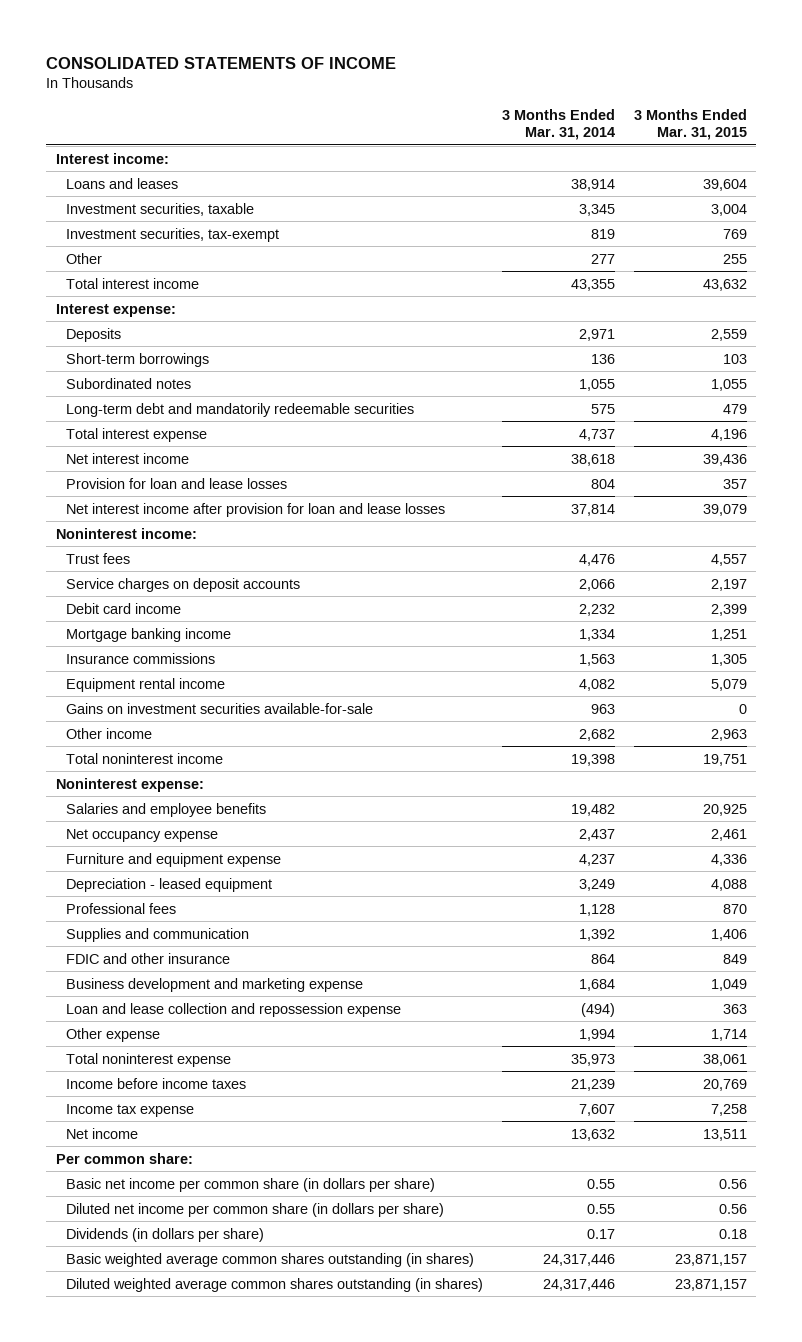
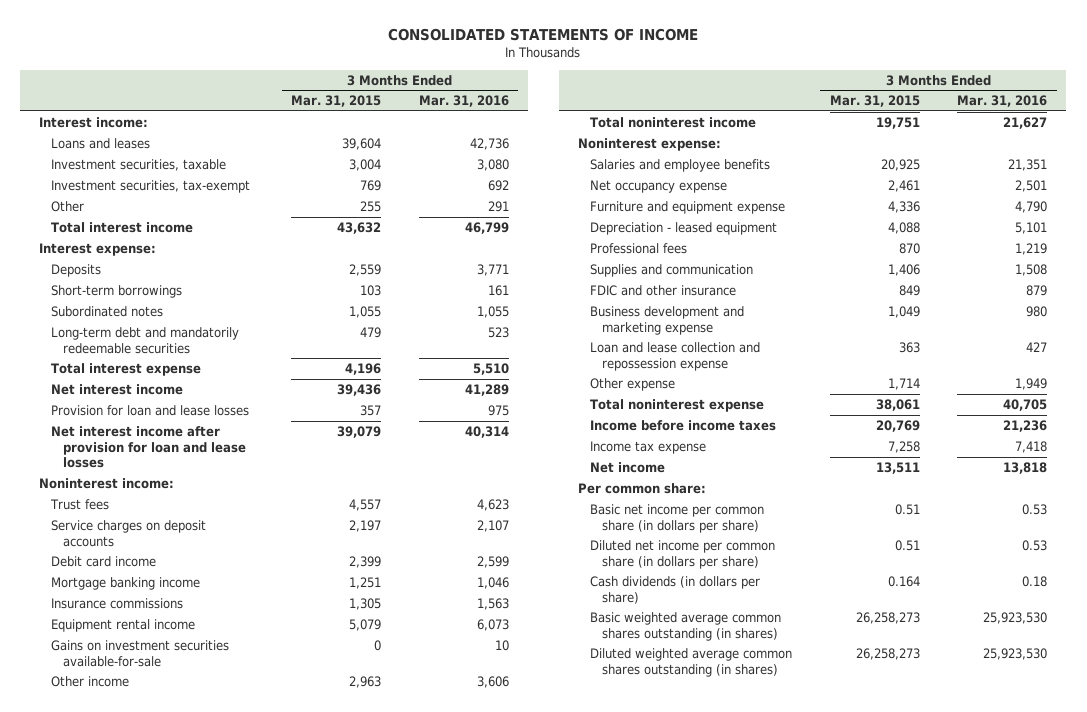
- | 3 Months Ended Mar. 31, 2014 | 3 Months Ended Mar. 31, 2015
+ | 3 Months Ended Mar. 31, 2015 | 3 Months Ended Mar. 31, 2016
- Basic net income per common share (in dollars per share) | 0.55 | 0.56
- Diluted net income per common share (in dollars per share) | 0.55 | 0.56
- Dividends (in dollars per share) | 0.17 | 0.18
- Basic weighted average common shares outstanding (in shares) | 24,317,446 | 23,871,157
- Diluted weighted average common shares outstanding (in shares) | 24,317,446 | 23,871,157
+ Basic net income per common share (in dollars per share) | 0.51 | 0.53
+ Diluted net income per common share (in dollars per share) | 0.51 | 0.53
+ Cash dividends (in dollars per share) | 0.164 | 0.18
+ Basic weighted average common shares outstanding (in shares) | 26,258,273 | 25,923,530
+ Diluted weighted average common shares outstanding (in shares) | 26,258,273 | 25,923,530

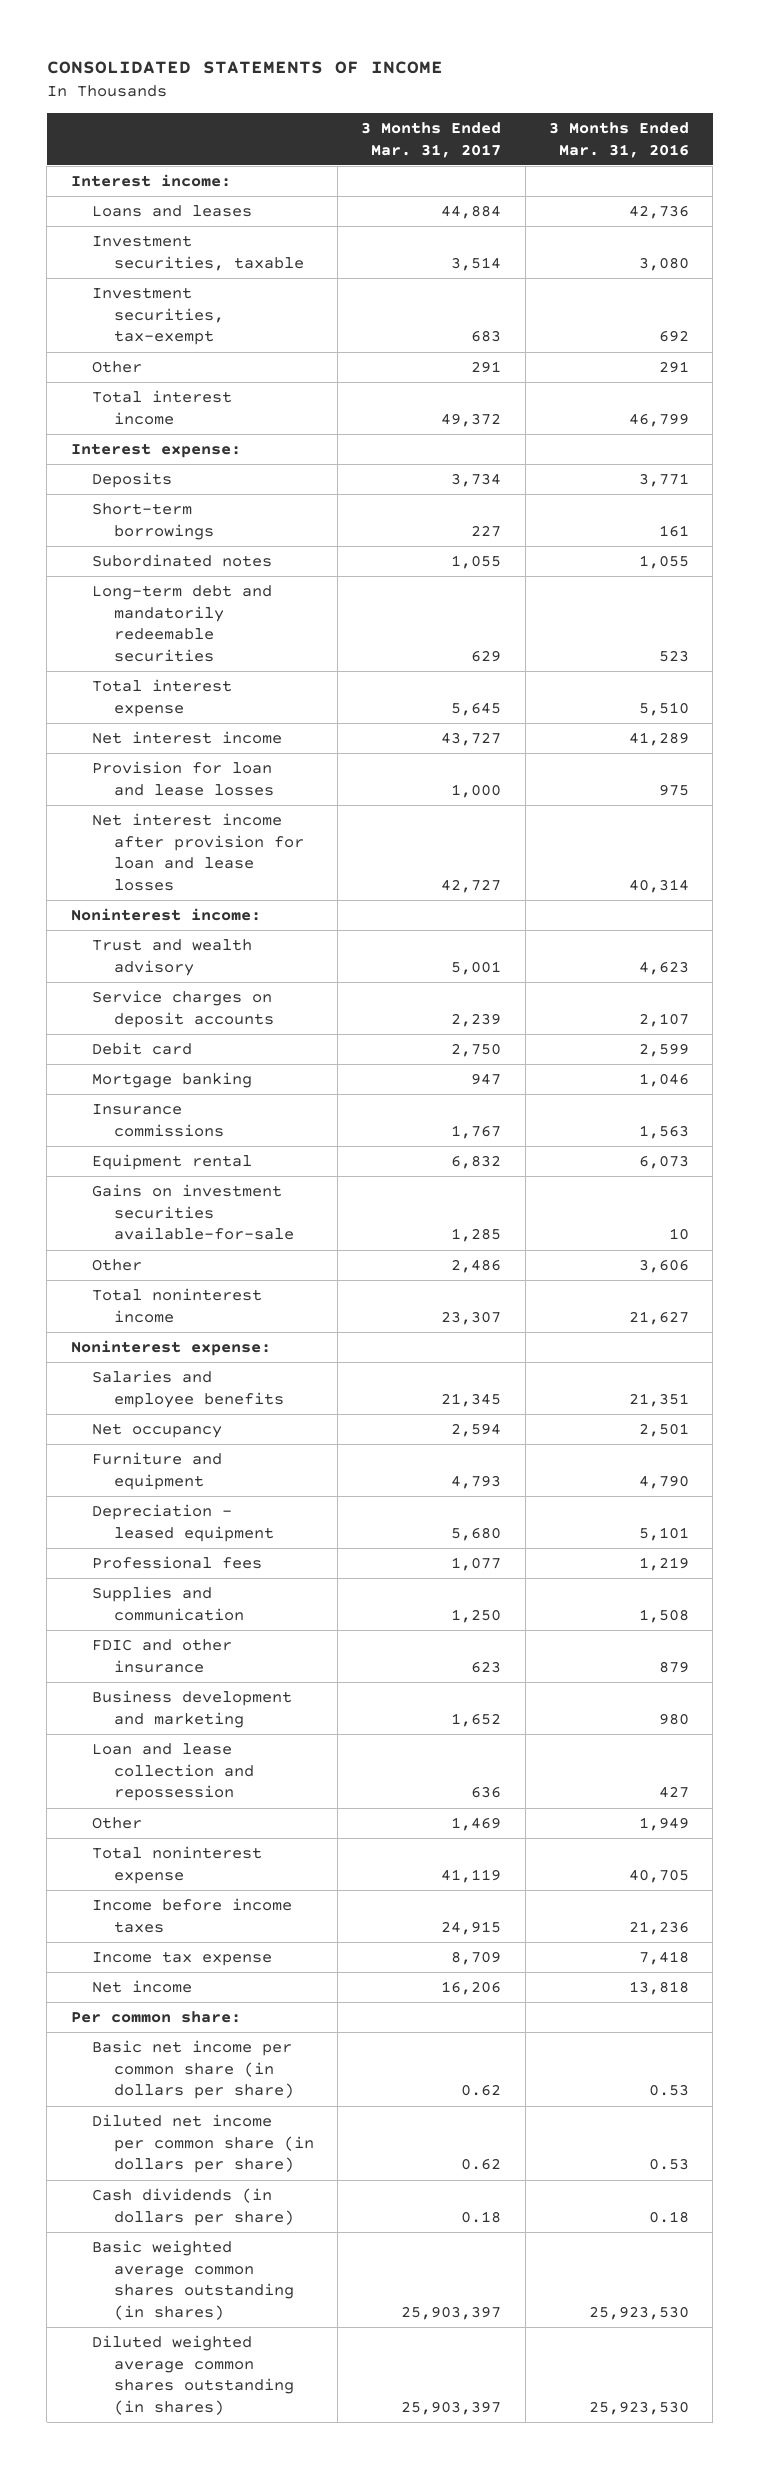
- | 3 Months Ended Mar. 31, 2015 | 3 Months Ended Mar. 31, 2016
+ | 3 Months Ended Mar. 31, 2017 | 3 Months Ended Mar. 31, 2016
- Trust fees | 4,557 | 4,623
+ Trust and wealth advisory | 5,001 | 4,623
- Debit card income | 2,399 | 2,599
- Mortgage banking income | 1,251 | 1,046
+ Debit card | 2,750 | 2,599
+ Mortgage banking | 947 | 1,046
- Equipment rental income | 5,079 | 6,073
+ Equipment rental | 6,832 | 6,073
- Other income | 2,963 | 3,606
+ Other | 2,486 | 3,606
- Net occupancy expense | 2,461 | 2,501
- Furniture and equipment expense | 4,336 | 4,790
+ Net occupancy | 2,594 | 2,501
+ Furniture and equipment | 4,793 | 4,790
- Business development and marketing expense | 1,049 | 980
- Loan and lease collection and repossession expense | 363 | 427
- Other expense | 1,714 | 1,949
+ Business development and marketing | 1,652 | 980
+ Loan and lease collection and repossession | 636 | 427
+ Other | 1,469 | 1,949

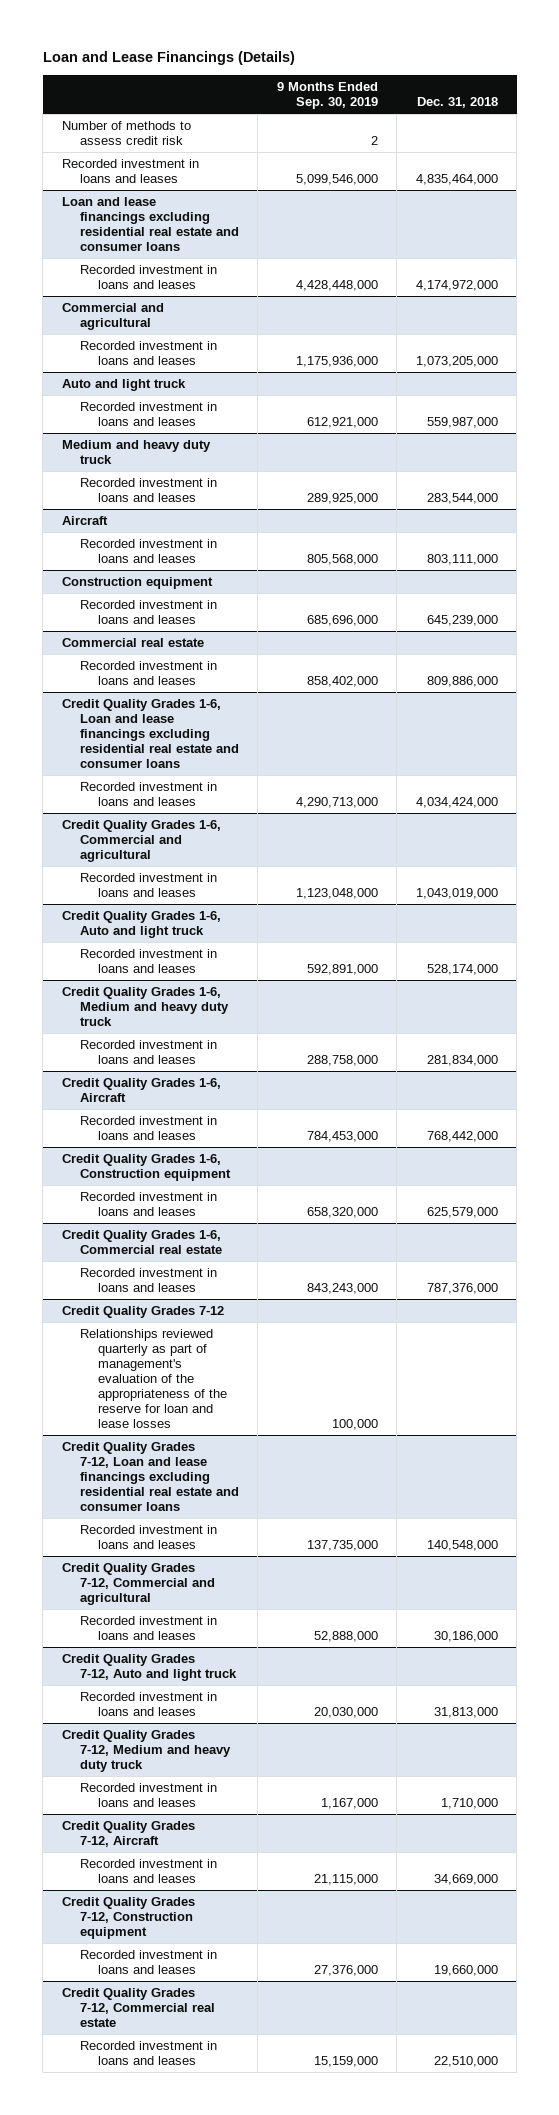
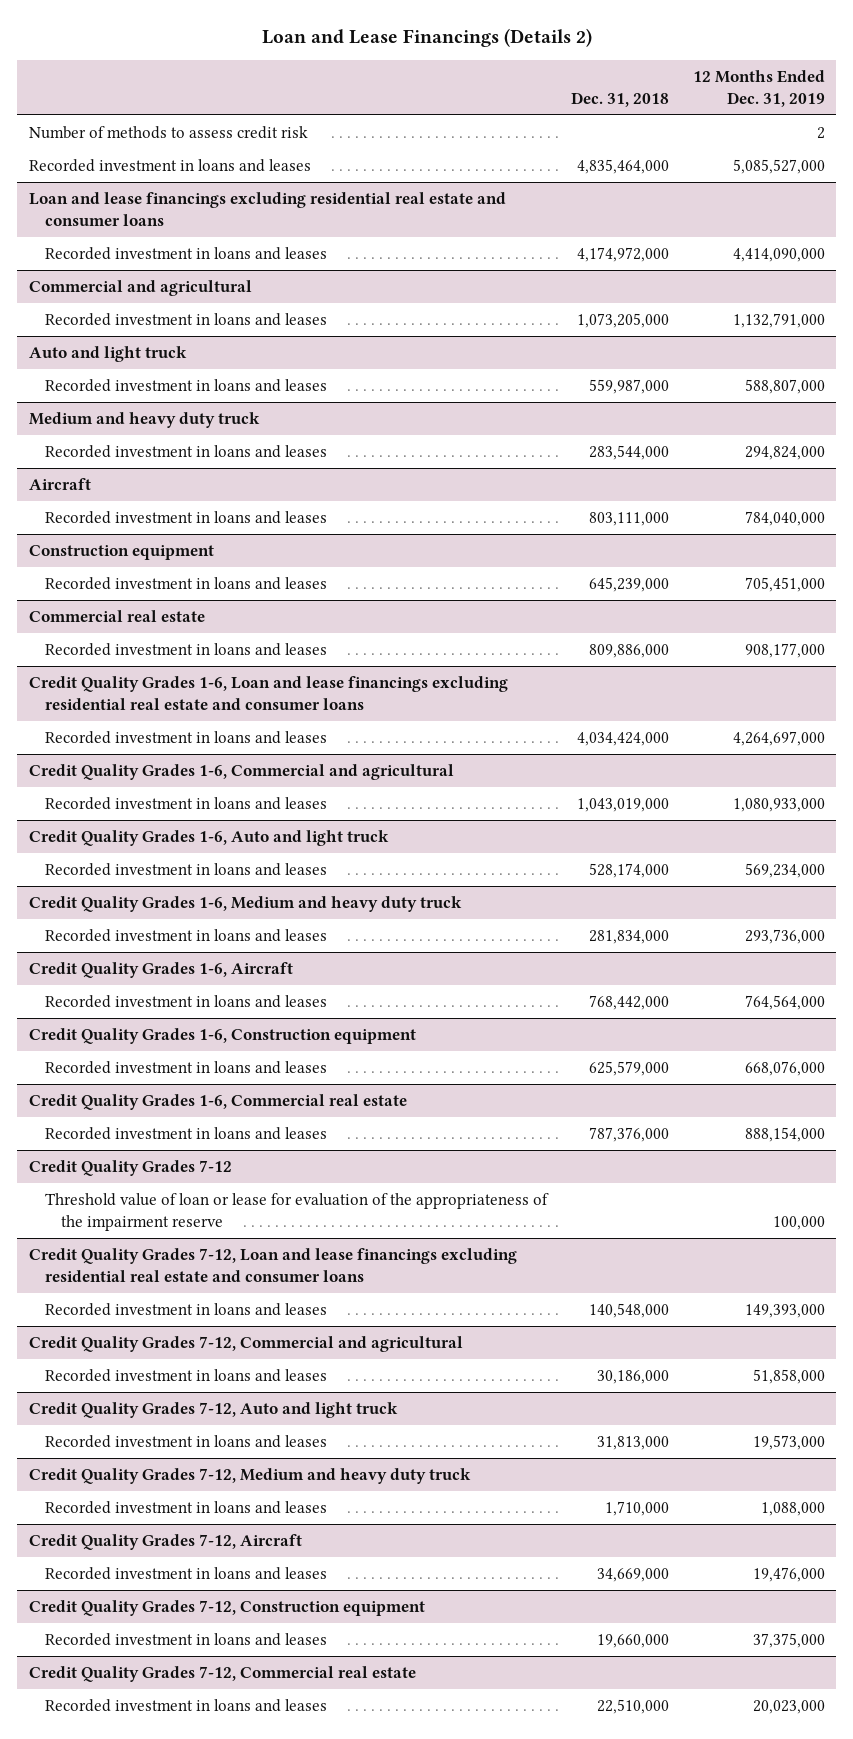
- Loan and Lease Financings (Details)
+ Loan and Lease Financings (Details 2)
- | 9 Months Ended Sep. 30, 2019 | Dec. 31, 2018
+ | Dec. 31, 2018 | 12 Months Ended Dec. 31, 2019
@ Credit Quality Grades 7-12
- Relationships reviewed quarterly as part of management's evaluation of the appropriateness of the reserve for loan and lease losses | 100,000 |
+ Threshold value of loan or lease for evaluation of the appropriateness of the impairment reserve | | 100,000

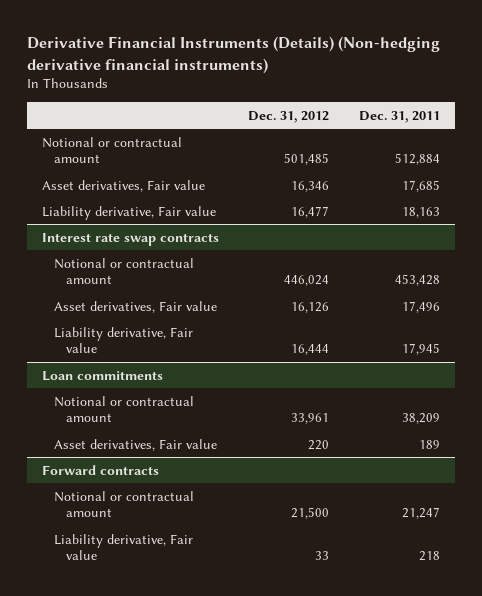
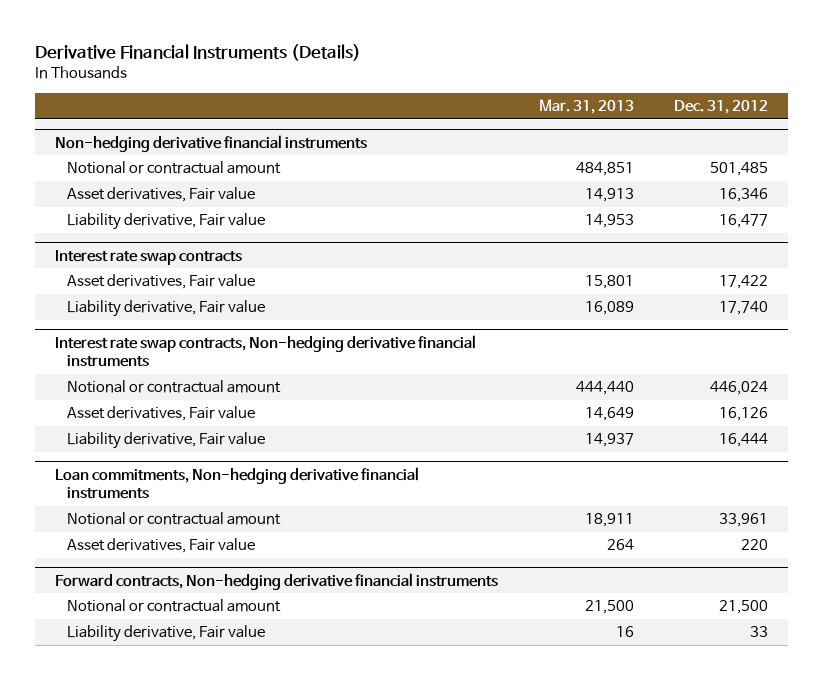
- Derivative Financial Instruments (Details) (Non-hedging derivative financial instruments)
+ Derivative Financial Instruments (Details)
- | Dec. 31, 2012 | Dec. 31, 2011
+ | Mar. 31, 2013 | Dec. 31, 2012
+ Non-hedging derivative financial instruments
@ Interest rate swap contracts
+ Asset derivatives, Fair value | 15,801 | 17,422
+ Liability derivative, Fair value | 16,089 | 17,740
+ Interest rate swap contracts, Non-hedging derivative financial instruments
- Loan commitments
+ Loan commitments, Non-hedging derivative financial instruments
- Forward contracts
+ Forward contracts, Non-hedging derivative financial instruments

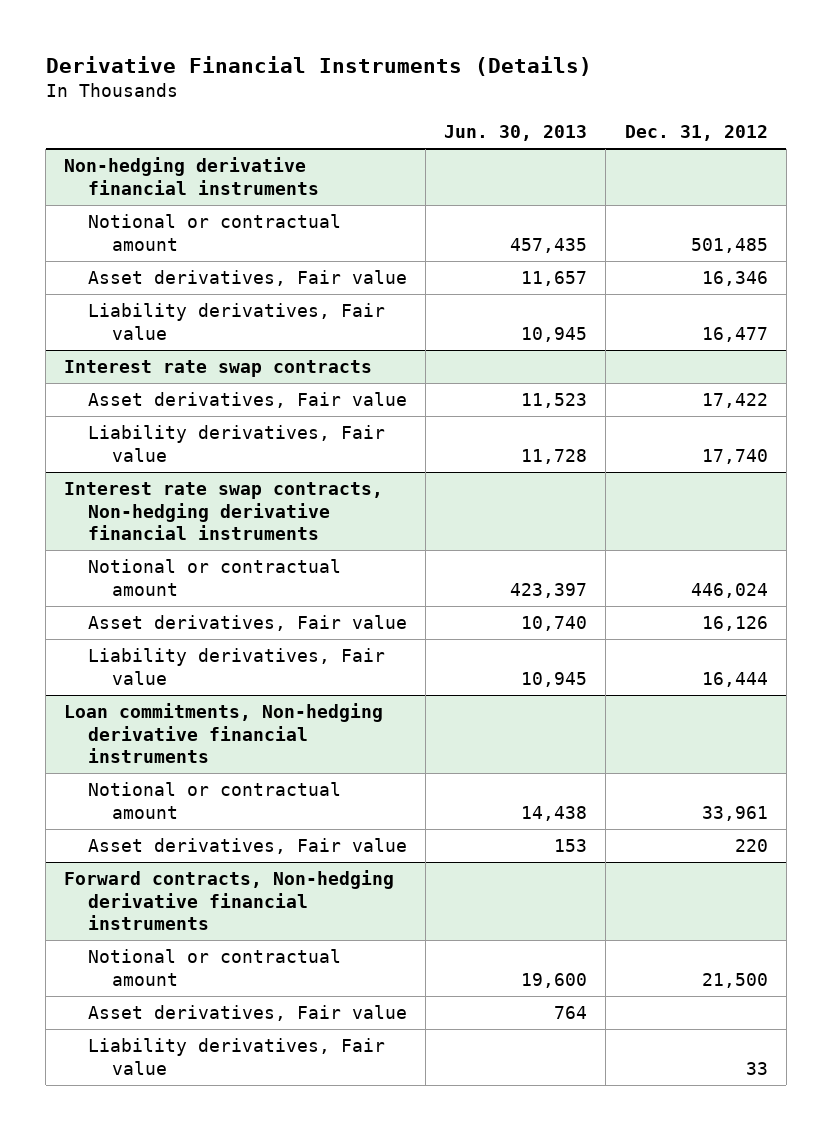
- | Mar. 31, 2013 | Dec. 31, 2012
+ | Jun. 30, 2013 | Dec. 31, 2012
@ Non-hedging derivative financial instruments
- Liability derivative, Fair value | 14,953 | 16,477
+ Liability derivatives, Fair value | 10,945 | 16,477
@ Interest rate swap contracts
- Liability derivative, Fair value | 16,089 | 17,740
+ Liability derivatives, Fair value | 11,728 | 17,740
@ Interest rate swap contracts, Non-hedging derivative financial instruments
- Liability derivative, Fair value | 14,937 | 16,444
+ Liability derivatives, Fair value | 10,945 | 16,444
@ Forward contracts, Non-hedging derivative financial instruments
- Liability derivative, Fair value | 16 | 33
+ Asset derivatives, Fair value | 764 |
+ Liability derivatives, Fair value | | 33

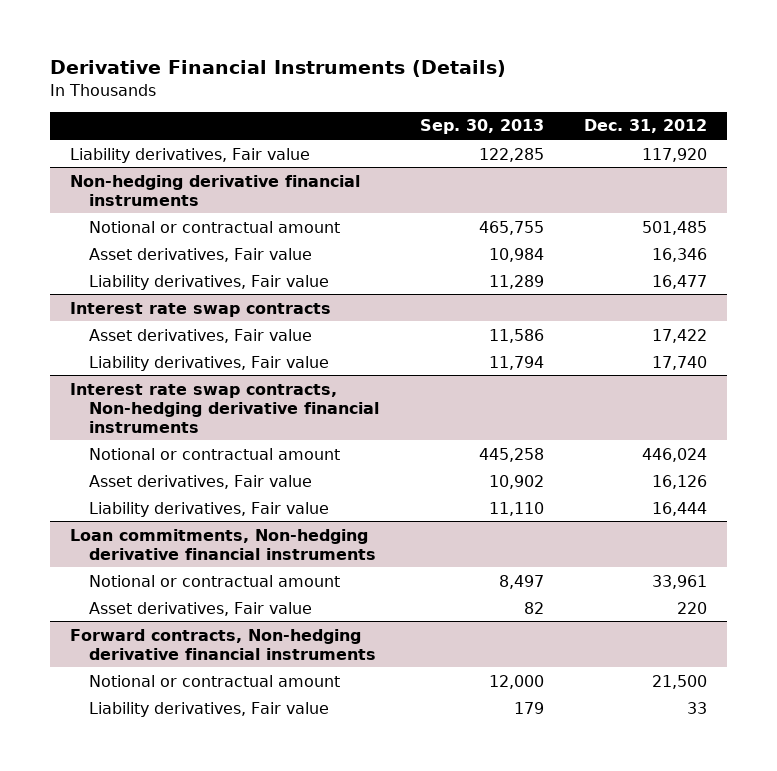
- | Jun. 30, 2013 | Dec. 31, 2012
+ | Sep. 30, 2013 | Dec. 31, 2012
+ Liability derivatives, Fair value | 122,285 | 117,920
@ Forward contracts, Non-hedging derivative financial instruments
- Asset derivatives, Fair value | 764 |

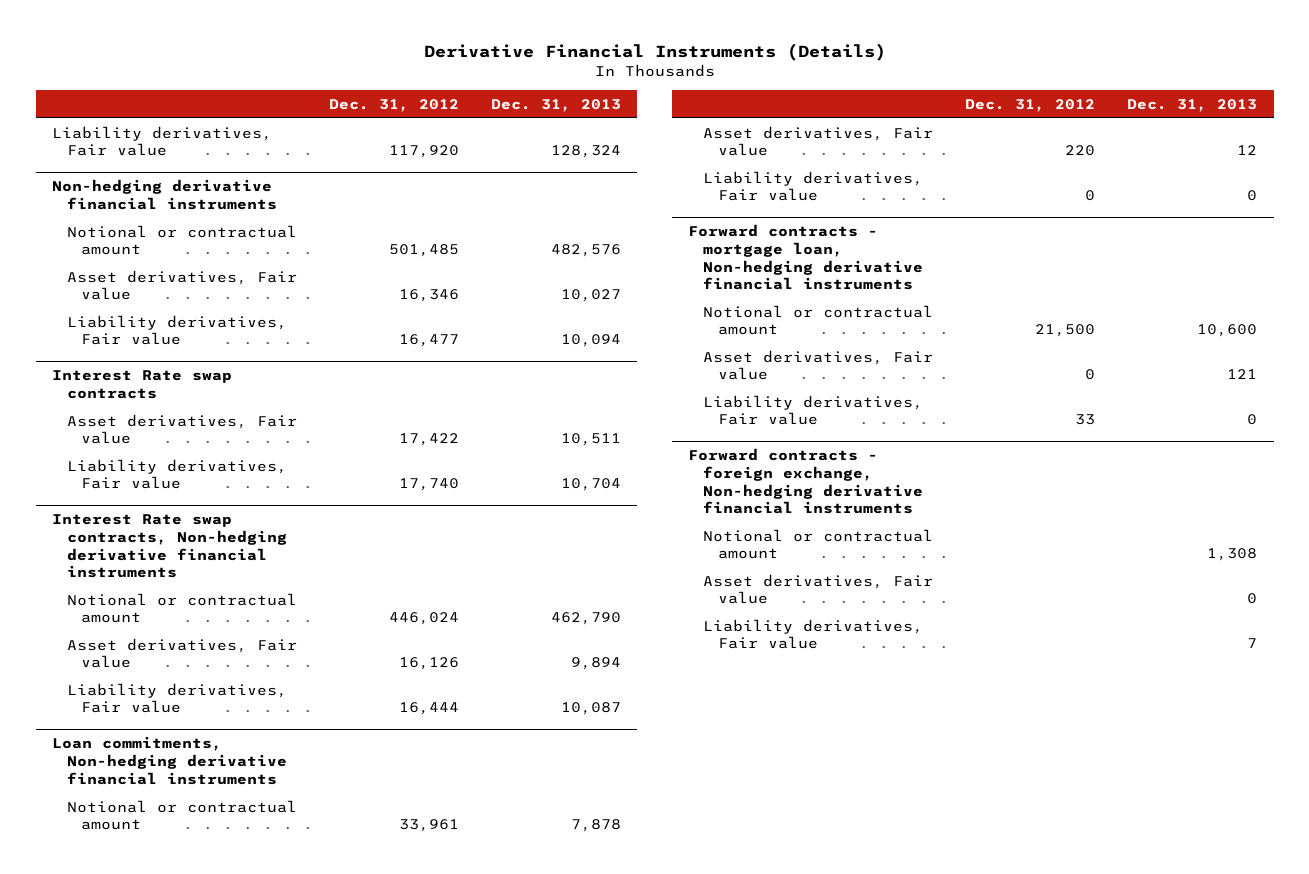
- | Sep. 30, 2013 | Dec. 31, 2012
+ | Dec. 31, 2012 | Dec. 31, 2013
- Interest rate swap contracts
+ Interest Rate swap contracts
- Interest rate swap contracts, Non-hedging derivative financial instruments
+ Interest Rate swap contracts, Non-hedging derivative financial instruments
- Forward contracts, Non-hedging derivative financial instruments
@ Loan commitments, Non-hedging derivative financial instruments
+ Liability derivatives, Fair value | 0 | 0
+ Forward contracts - mortgage loan, Non-hedging derivative financial instruments
+ Asset derivatives, Fair value | 0 | 121
+ Forward contracts - foreign exchange, Non-hedging derivative financial instruments
+ Notional or contractual amount | | 1,308
+ Asset derivatives, Fair value | | 0
+ Liability derivatives, Fair value | | 7

